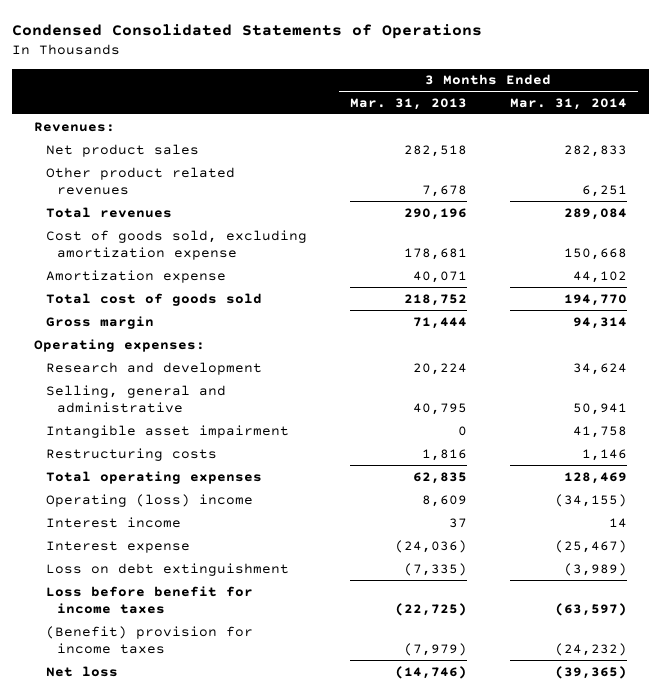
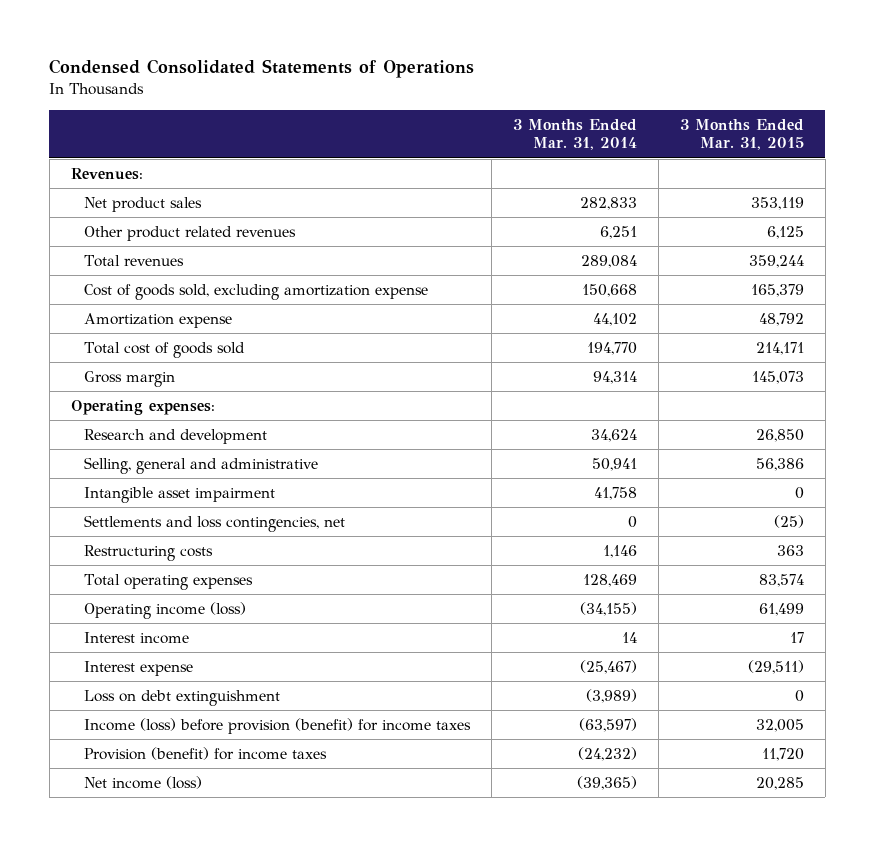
- | 3 Months Ended Mar. 31, 2013 | 3 Months Ended Mar. 31, 2014
+ | 3 Months Ended Mar. 31, 2014 | 3 Months Ended Mar. 31, 2015
+ Settlements and loss contingencies, net | 0 | (25)
- Operating (loss) income | 8,609 | (34,155)
+ Operating income (loss) | (34,155) | 61,499
- Loss before benefit for income taxes | (22,725) | (63,597)
- (Benefit) provision for income taxes | (7,979) | (24,232)
- Net loss | (14,746) | (39,365)
+ Income (loss) before provision (benefit) for income taxes | (63,597) | 32,005
+ Provision (benefit) for income taxes | (24,232) | 11,720
+ Net income (loss) | (39,365) | 20,285

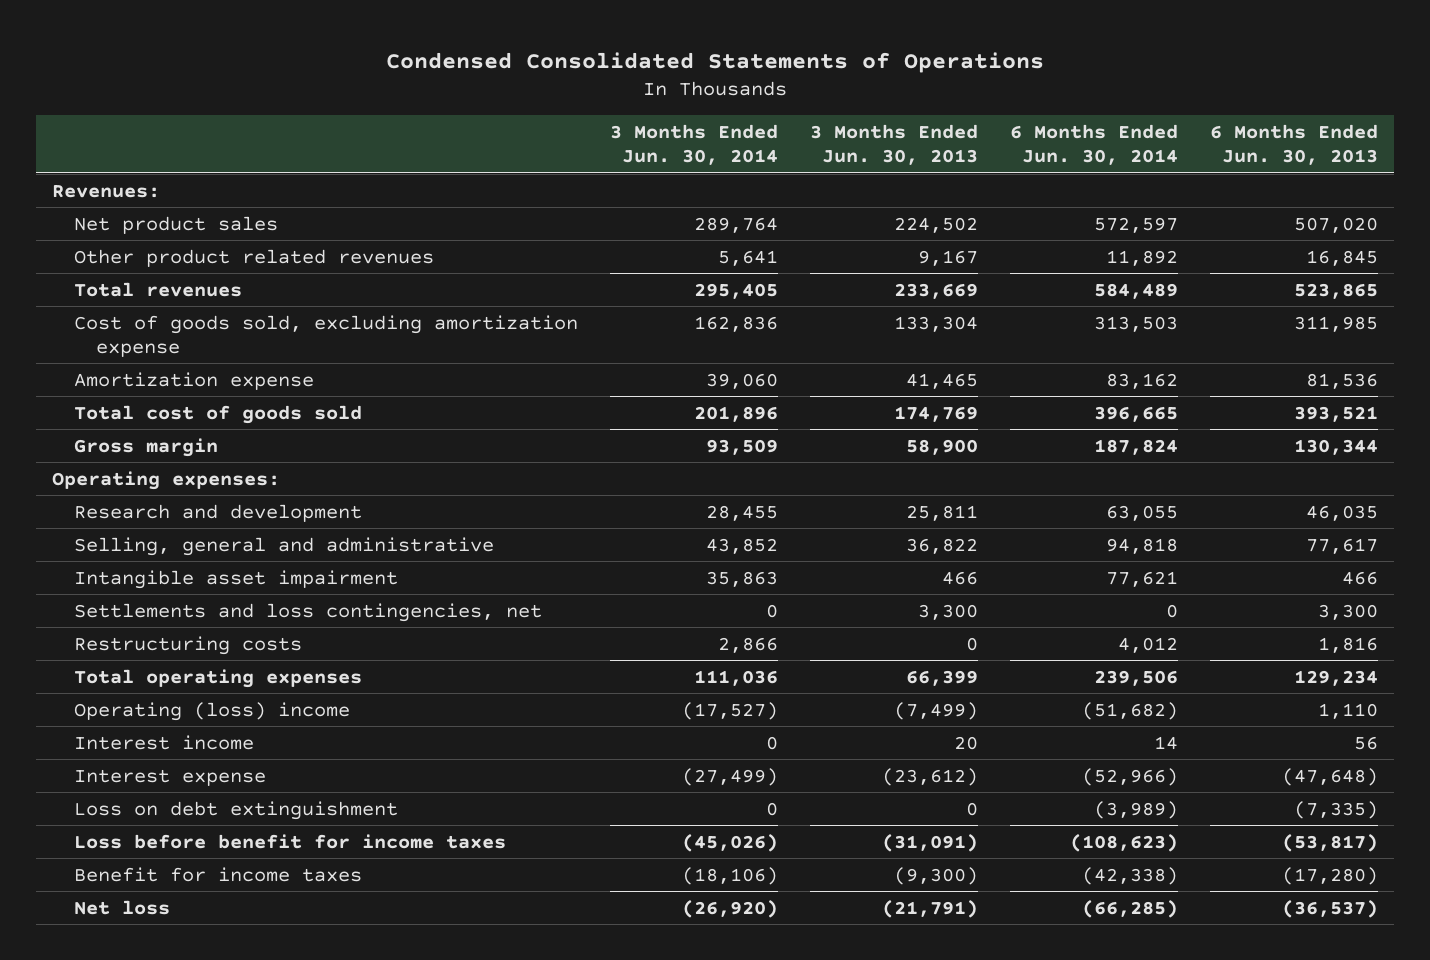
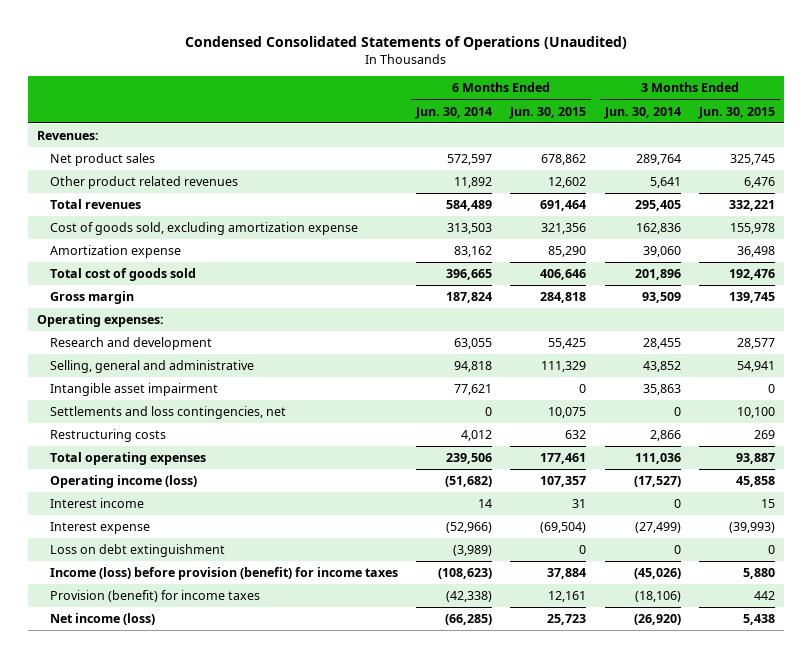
- Condensed Consolidated Statements of Operations
+ Condensed Consolidated Statements of Operations (Unaudited)
- | 3 Months Ended Jun. 30, 2014 | 3 Months Ended Jun. 30, 2013 | 6 Months Ended Jun. 30, 2014 | 6 Months Ended Jun. 30, 2013
+ | 6 Months Ended Jun. 30, 2014 | 6 Months Ended Jun. 30, 2015 | 3 Months Ended Jun. 30, 2014 | 3 Months Ended Jun. 30, 2015
- Operating (loss) income | (17,527) | (7,499) | (51,682) | 1,110
+ Operating income (loss) | (51,682) | 107,357 | (17,527) | 45,858
- Loss before benefit for income taxes | (45,026) | (31,091) | (108,623) | (53,817)
- Benefit for income taxes | (18,106) | (9,300) | (42,338) | (17,280)
- Net loss | (26,920) | (21,791) | (66,285) | (36,537)
+ Income (loss) before provision (benefit) for income taxes | (108,623) | 37,884 | (45,026) | 5,880
+ Provision (benefit) for income taxes | (42,338) | 12,161 | (18,106) | 442
+ Net income (loss) | (66,285) | 25,723 | (26,920) | 5,438

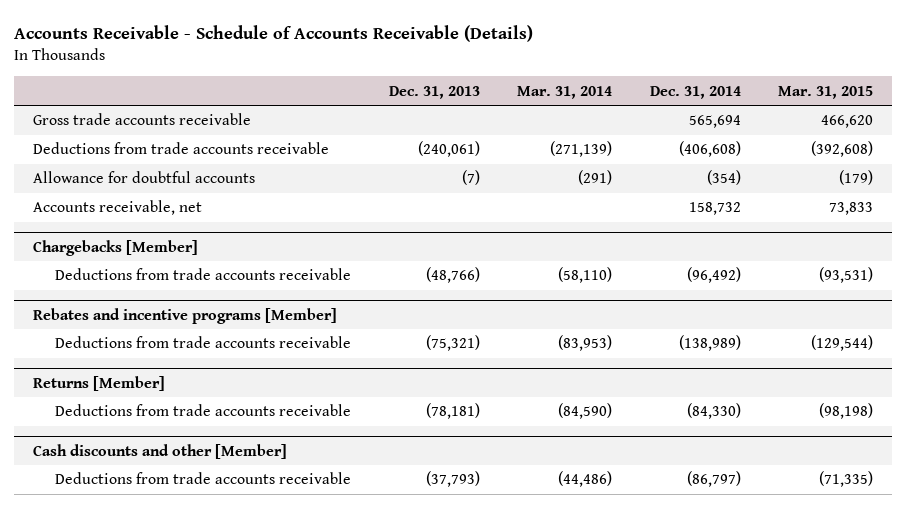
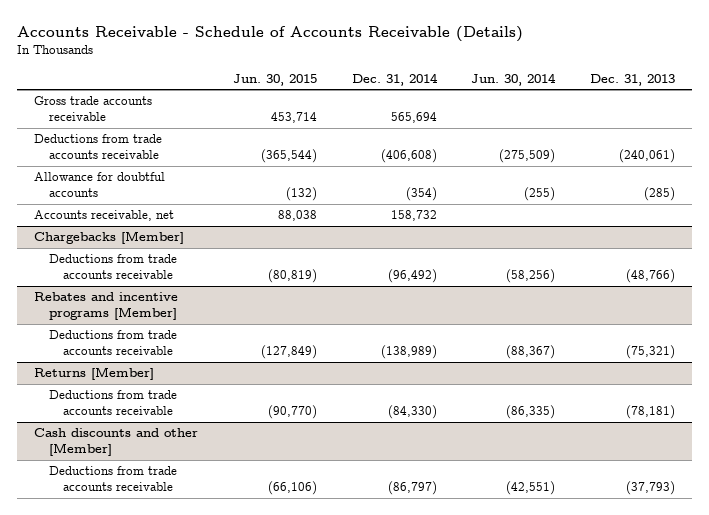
- | Dec. 31, 2013 | Mar. 31, 2014 | Dec. 31, 2014 | Mar. 31, 2015
+ | Jun. 30, 2015 | Dec. 31, 2014 | Jun. 30, 2014 | Dec. 31, 2013
- Allowance for doubtful accounts | (7) | (291) | (354) | (179)
+ Allowance for doubtful accounts | (132) | (354) | (255) | (285)

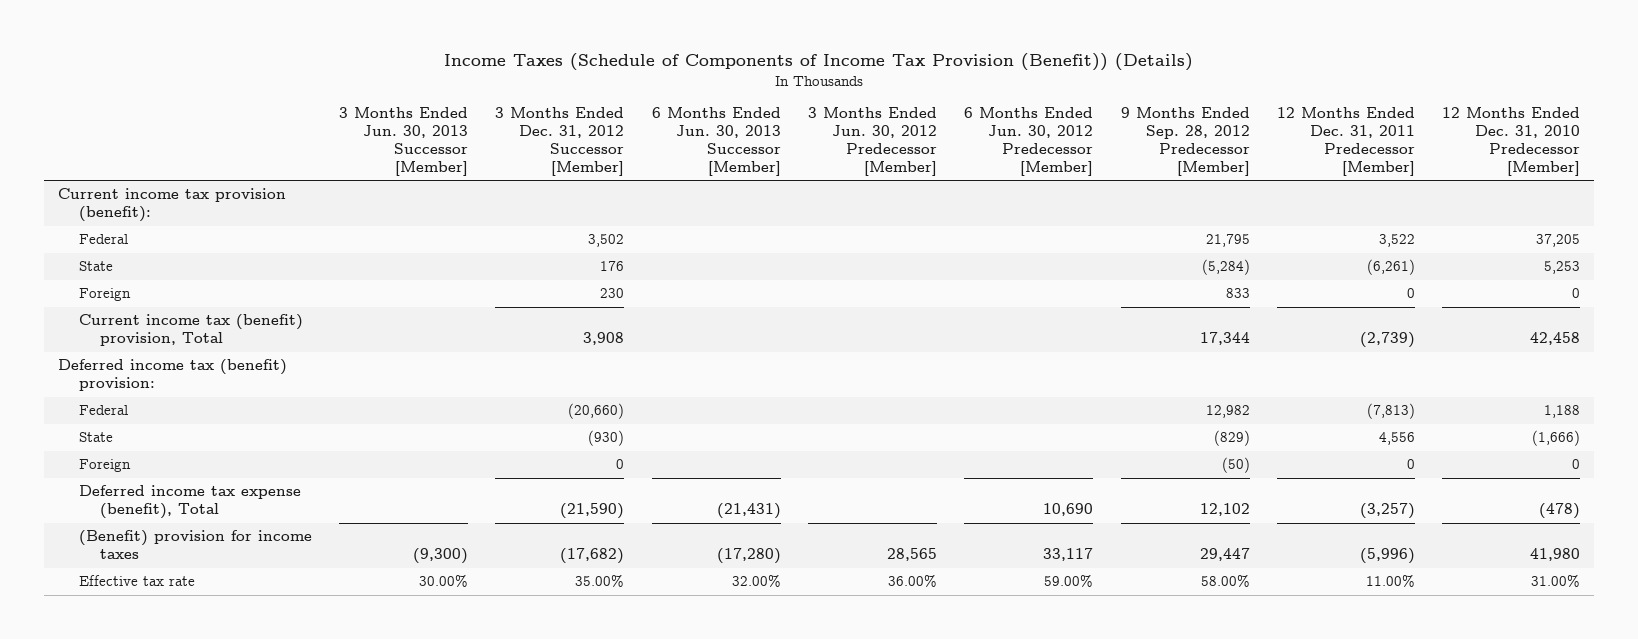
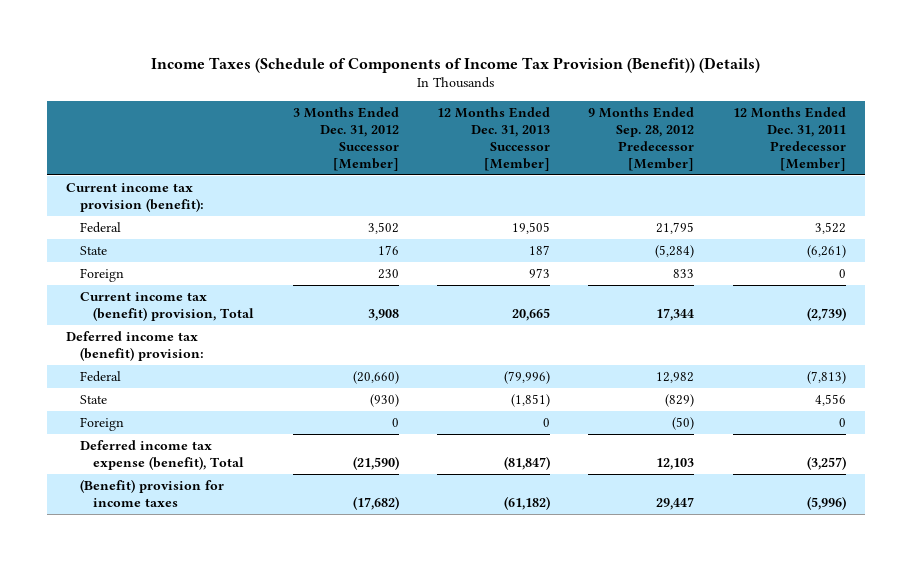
- | 3 Months Ended Jun. 30, 2013 Successor [Member] | 3 Months Ended Dec. 31, 2012 Successor [Member] | 6 Months Ended Jun. 30, 2013 Successor [Member] | 3 Months Ended Jun. 30, 2012 Predecessor [Member] | 6 Months Ended Jun. 30, 2012 Predecessor [Member] | 9 Months Ended Sep. 28, 2012 Predecessor [Member] | 12 Months Ended Dec. 31, 2011 Predecessor [Member] | 12 Months Ended Dec. 31, 2010 Predecessor [Member]
+ | 3 Months Ended Dec. 31, 2012 Successor [Member] | 12 Months Ended Dec. 31, 2013 Successor [Member] | 9 Months Ended Sep. 28, 2012 Predecessor [Member] | 12 Months Ended Dec. 31, 2011 Predecessor [Member]
- Deferred income tax expense (benefit), Total | | (21,590) | (21,431) | | 10,690 | 12,102 | (3,257) | (478)
+ Deferred income tax expense (benefit), Total | (21,590) | (81,847) | 12,103 | (3,257)
- Effective tax rate | 30.00% | 35.00% | 32.00% | 36.00% | 59.00% | 58.00% | 11.00% | 31.00%

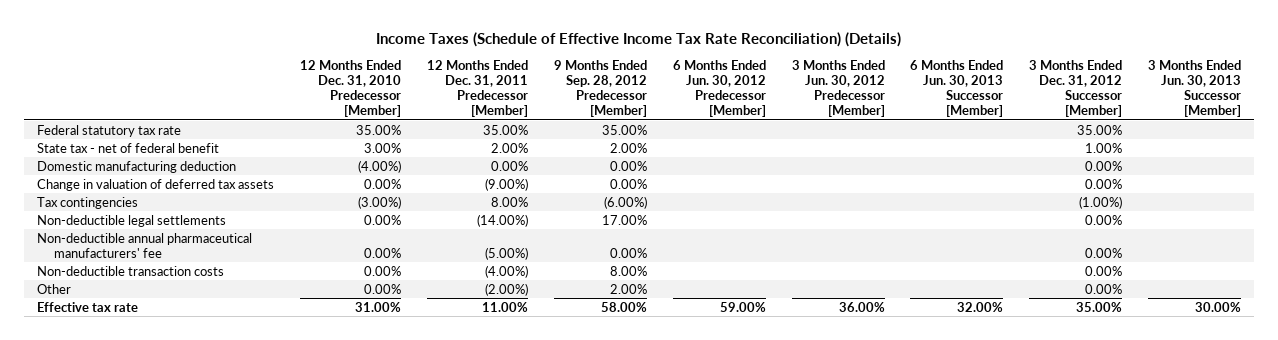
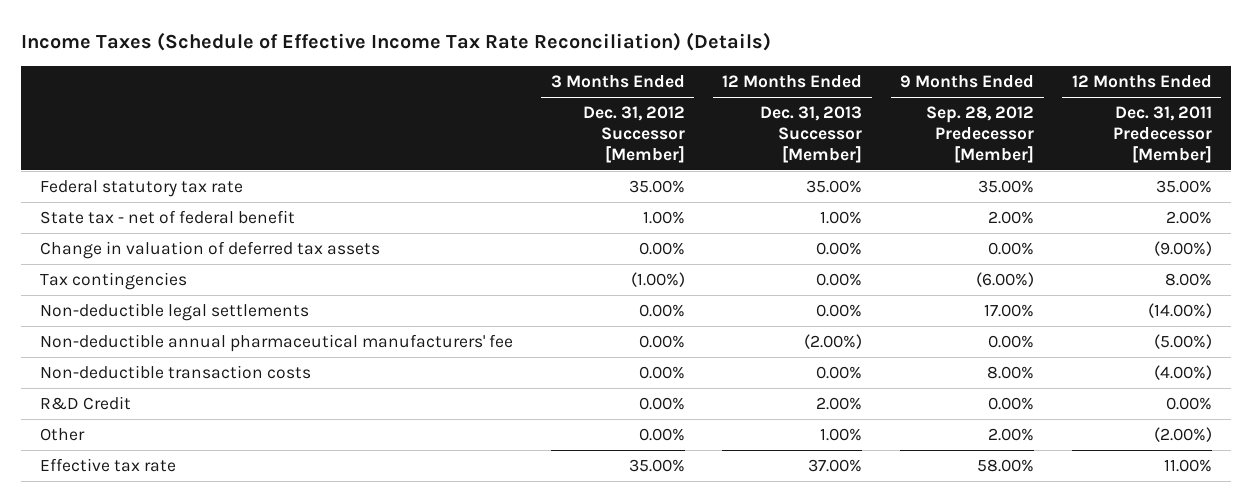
- | 12 Months Ended Dec. 31, 2010 Predecessor [Member] | 12 Months Ended Dec. 31, 2011 Predecessor [Member] | 9 Months Ended Sep. 28, 2012 Predecessor [Member] | 6 Months Ended Jun. 30, 2012 Predecessor [Member] | 3 Months Ended Jun. 30, 2012 Predecessor [Member] | 6 Months Ended Jun. 30, 2013 Successor [Member] | 3 Months Ended Dec. 31, 2012 Successor [Member] | 3 Months Ended Jun. 30, 2013 Successor [Member]
+ | 3 Months Ended Dec. 31, 2012 Successor [Member] | 12 Months Ended Dec. 31, 2013 Successor [Member] | 9 Months Ended Sep. 28, 2012 Predecessor [Member] | 12 Months Ended Dec. 31, 2011 Predecessor [Member]
- Domestic manufacturing deduction | (4.00%) | 0.00% | 0.00% | | | | 0.00% |
+ R&D Credit | 0.00% | 2.00% | 0.00% | 0.00%

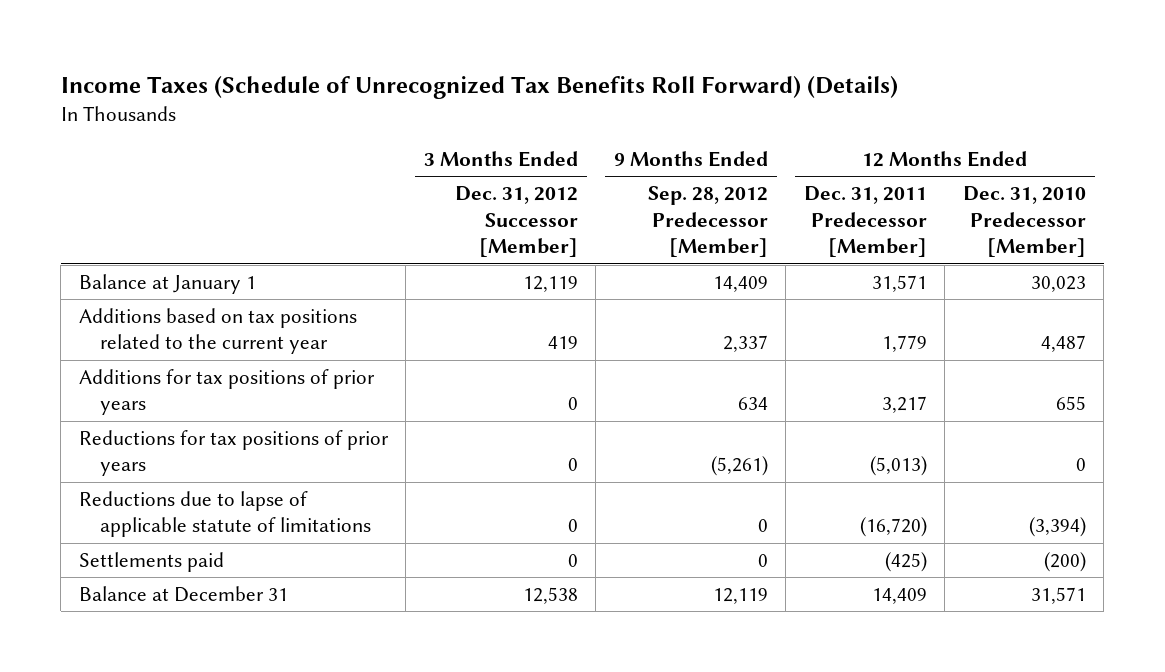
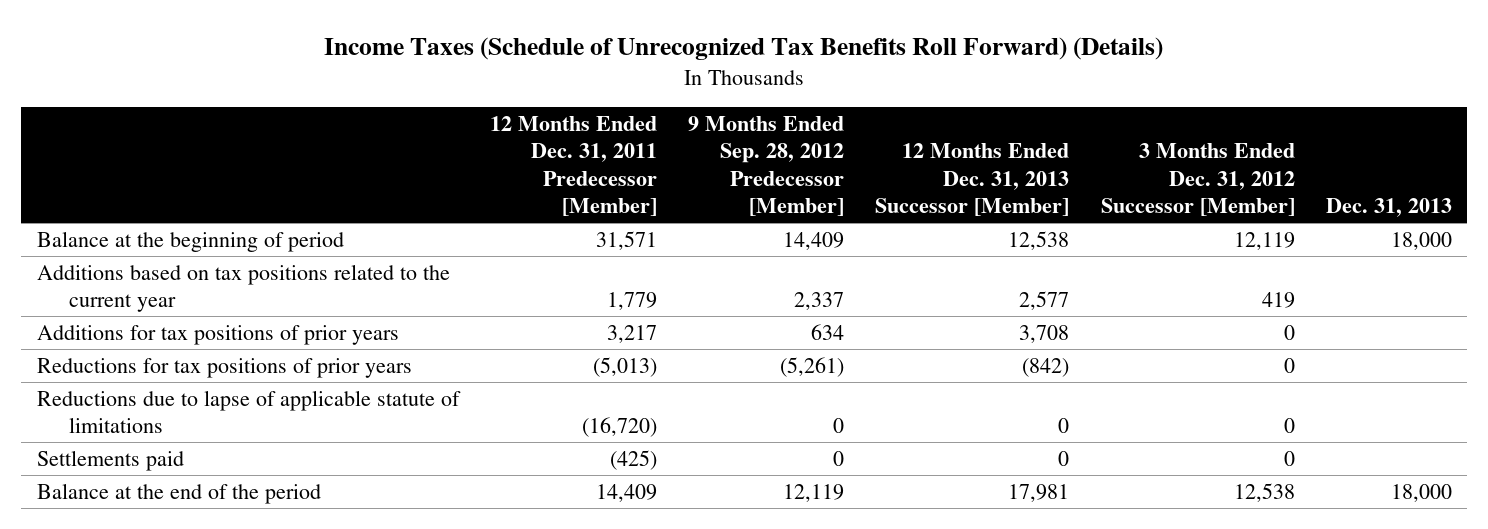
- | 3 Months Ended Dec. 31, 2012 Successor [Member] | 9 Months Ended Sep. 28, 2012 Predecessor [Member] | 12 Months Ended Dec. 31, 2011 Predecessor [Member] | 12 Months Ended Dec. 31, 2010 Predecessor [Member]
+ | 12 Months Ended Dec. 31, 2011 Predecessor [Member] | 9 Months Ended Sep. 28, 2012 Predecessor [Member] | 12 Months Ended Dec. 31, 2013 Successor [Member] | 3 Months Ended Dec. 31, 2012 Successor [Member] | Dec. 31, 2013
- Balance at January 1 | 12,119 | 14,409 | 31,571 | 30,023
+ Balance at the beginning of period | 31,571 | 14,409 | 12,538 | 12,119 | 18,000
- Balance at December 31 | 12,538 | 12,119 | 14,409 | 31,571
+ Balance at the end of the period | 14,409 | 12,119 | 17,981 | 12,538 | 18,000

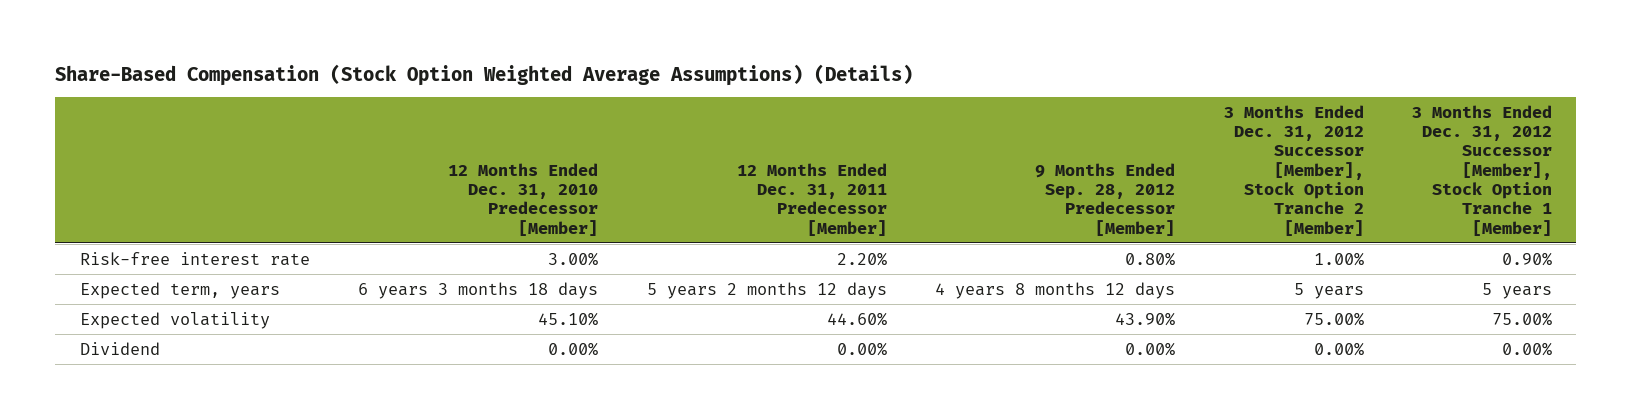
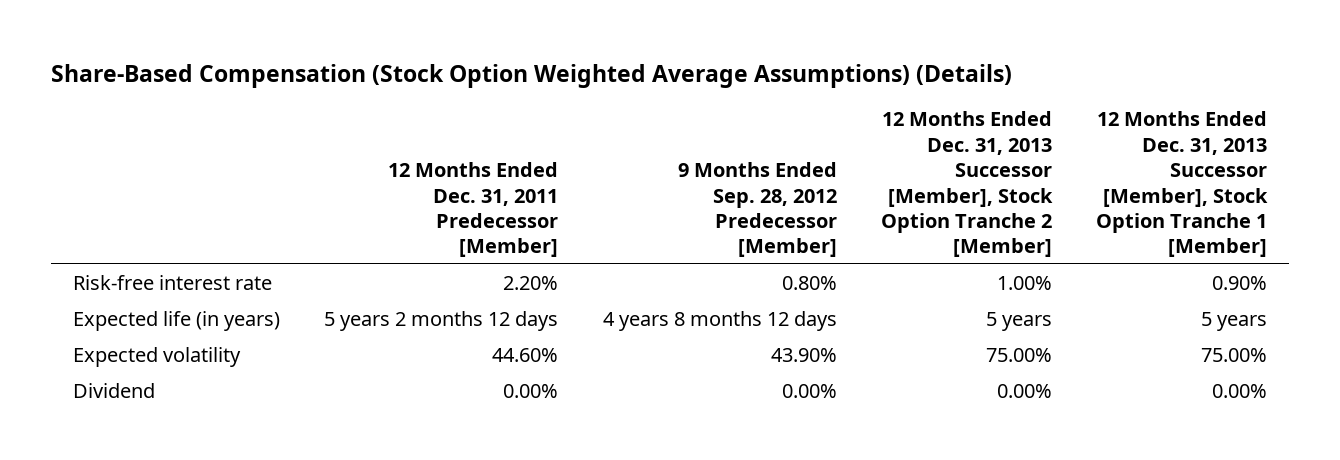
- | 12 Months Ended Dec. 31, 2010 Predecessor [Member] | 12 Months Ended Dec. 31, 2011 Predecessor [Member] | 9 Months Ended Sep. 28, 2012 Predecessor [Member] | 3 Months Ended Dec. 31, 2012 Successor [Member], Stock Option Tranche 2 [Member] | 3 Months Ended Dec. 31, 2012 Successor [Member], Stock Option Tranche 1 [Member]
+ | 12 Months Ended Dec. 31, 2011 Predecessor [Member] | 9 Months Ended Sep. 28, 2012 Predecessor [Member] | 12 Months Ended Dec. 31, 2013 Successor [Member], Stock Option Tranche 2 [Member] | 12 Months Ended Dec. 31, 2013 Successor [Member], Stock Option Tranche 1 [Member]
- Expected term, years | 6 years 3 months 18 days | 5 years 2 months 12 days | 4 years 8 months 12 days | 5 years | 5 years
+ Expected life (in years) | 5 years 2 months 12 days | 4 years 8 months 12 days | 5 years | 5 years

